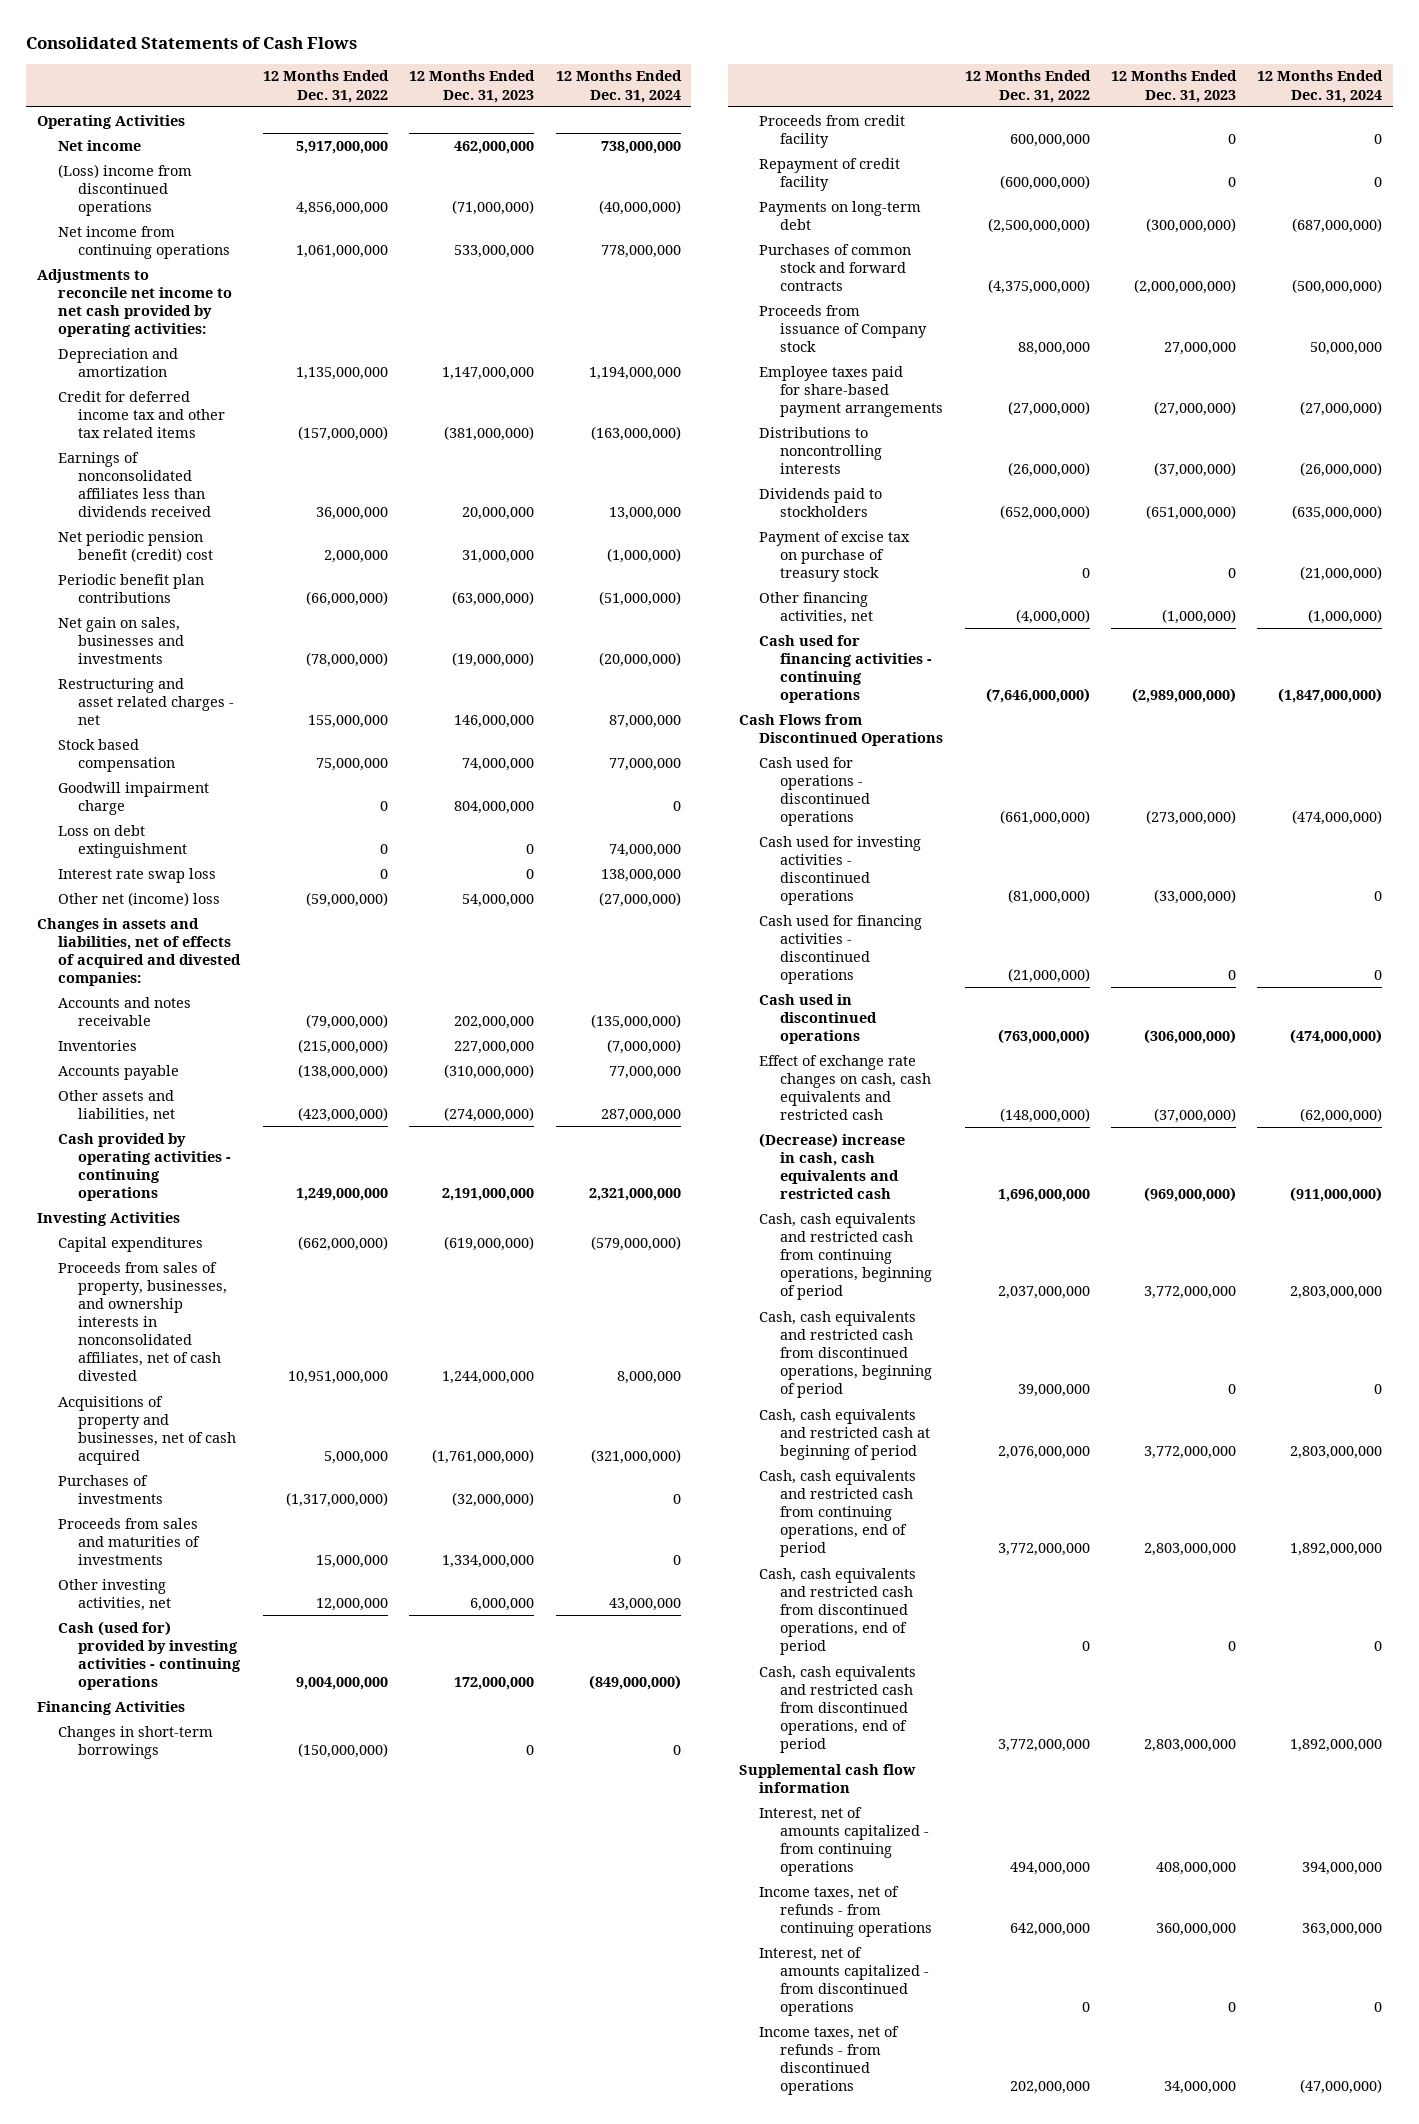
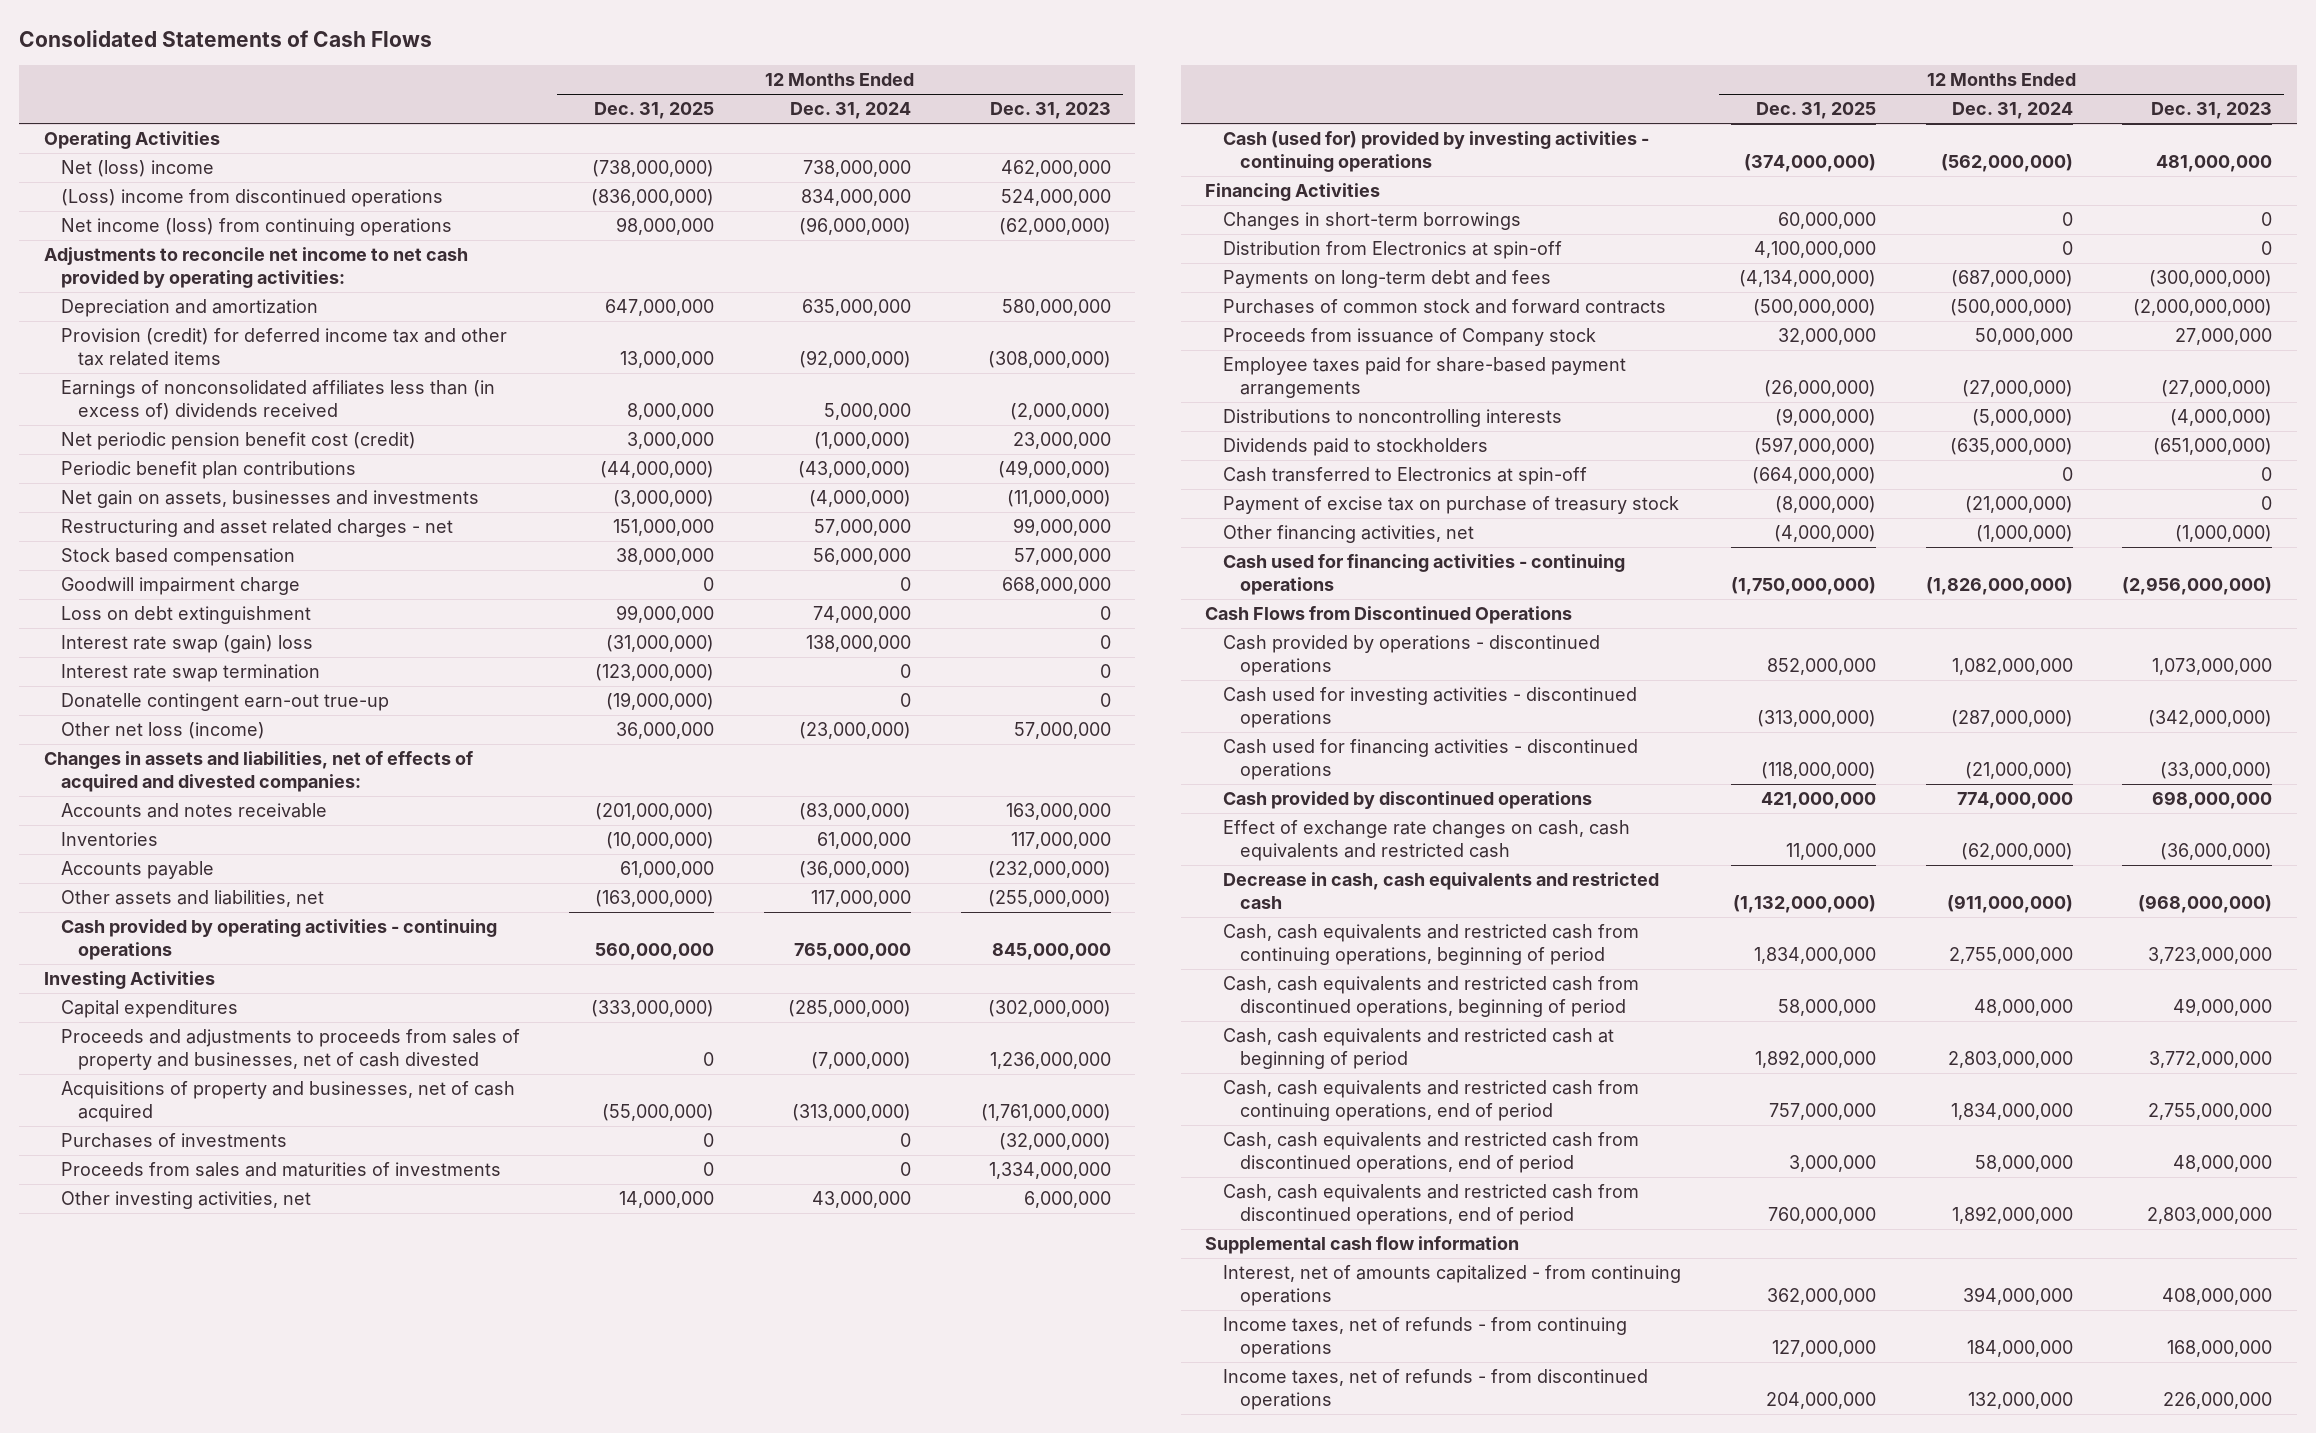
- | 12 Months Ended Dec. 31, 2022 | 12 Months Ended Dec. 31, 2023 | 12 Months Ended Dec. 31, 2024
+ | 12 Months Ended Dec. 31, 2025 | 12 Months Ended Dec. 31, 2024 | 12 Months Ended Dec. 31, 2023
- Net income | 5,917,000,000 | 462,000,000 | 738,000,000
- (Loss) income from discontinued operations | 4,856,000,000 | (71,000,000) | (40,000,000)
- Net income from continuing operations | 1,061,000,000 | 533,000,000 | 778,000,000
+ Net (loss) income | (738,000,000) | 738,000,000 | 462,000,000
+ (Loss) income from discontinued operations | (836,000,000) | 834,000,000 | 524,000,000
+ Net income (loss) from continuing operations | 98,000,000 | (96,000,000) | (62,000,000)
- Depreciation and amortization | 1,135,000,000 | 1,147,000,000 | 1,194,000,000
- Credit for deferred income tax and other tax related items | (157,000,000) | (381,000,000) | (163,000,000)
- Earnings of nonconsolidated affiliates less than dividends received | 36,000,000 | 20,000,000 | 13,000,000
- Net periodic pension benefit (credit) cost | 2,000,000 | 31,000,000 | (1,000,000)
- Periodic benefit plan contributions | (66,000,000) | (63,000,000) | (51,000,000)
- Net gain on sales, businesses and investments | (78,000,000) | (19,000,000) | (20,000,000)
- Restructuring and asset related charges - net | 155,000,000 | 146,000,000 | 87,000,000
- Stock based compensation | 75,000,000 | 74,000,000 | 77,000,000
- Goodwill impairment charge | 0 | 804,000,000 | 0
+ Depreciation and amortization | 647,000,000 | 635,000,000 | 580,000,000
+ Provision (credit) for deferred income tax and other tax related items | 13,000,000 | (92,000,000) | (308,000,000)
+ Earnings of nonconsolidated affiliates less than (in excess of) dividends received | 8,000,000 | 5,000,000 | (2,000,000)
+ Net periodic pension benefit cost (credit) | 3,000,000 | (1,000,000) | 23,000,000
+ Periodic benefit plan contributions | (44,000,000) | (43,000,000) | (49,000,000)
+ Net gain on assets, businesses and investments | (3,000,000) | (4,000,000) | (11,000,000)
+ Restructuring and asset related charges - net | 151,000,000 | 57,000,000 | 99,000,000
+ Stock based compensation | 38,000,000 | 56,000,000 | 57,000,000
+ Goodwill impairment charge | 0 | 0 | 668,000,000
- Interest rate swap loss | 0 | 0 | 138,000,000
- Other net (income) loss | (59,000,000) | 54,000,000 | (27,000,000)
+ Interest rate swap (gain) loss | (31,000,000) | 138,000,000 | 0
+ Interest rate swap termination | (123,000,000) | 0 | 0
+ Donatelle contingent earn-out true-up | (19,000,000) | 0 | 0
+ Other net loss (income) | 36,000,000 | (23,000,000) | 57,000,000
- Accounts and notes receivable | (79,000,000) | 202,000,000 | (135,000,000)
- Inventories | (215,000,000) | 227,000,000 | (7,000,000)
- Accounts payable | (138,000,000) | (310,000,000) | 77,000,000
- Other assets and liabilities, net | (423,000,000) | (274,000,000) | 287,000,000
- Cash provided by operating activities - continuing operations | 1,249,000,000 | 2,191,000,000 | 2,321,000,000
+ Accounts and notes receivable | (201,000,000) | (83,000,000) | 163,000,000
+ Inventories | (10,000,000) | 61,000,000 | 117,000,000
+ Accounts payable | 61,000,000 | (36,000,000) | (232,000,000)
+ Other assets and liabilities, net | (163,000,000) | 117,000,000 | (255,000,000)
+ Cash provided by operating activities - continuing operations | 560,000,000 | 765,000,000 | 845,000,000
- Capital expenditures | (662,000,000) | (619,000,000) | (579,000,000)
- Proceeds from sales of property, businesses, and ownership interests in nonconsolidated affiliates, net of cash divested | 10,951,000,000 | 1,244,000,000 | 8,000,000
- Acquisitions of property and businesses, net of cash acquired | 5,000,000 | (1,761,000,000) | (321,000,000)
+ Capital expenditures | (333,000,000) | (285,000,000) | (302,000,000)
+ Proceeds and adjustments to proceeds from sales of property and businesses, net of cash divested | 0 | (7,000,000) | 1,236,000,000
+ Acquisitions of property and businesses, net of cash acquired | (55,000,000) | (313,000,000) | (1,761,000,000)
- Cash (used for) provided by investing activities - continuing operations | 9,004,000,000 | 172,000,000 | (849,000,000)
+ Cash (used for) provided by investing activities - continuing operations | (374,000,000) | (562,000,000) | 481,000,000
- Proceeds from credit facility | 600,000,000 | 0 | 0
- Repayment of credit facility | (600,000,000) | 0 | 0
- Payments on long-term debt | (2,500,000,000) | (300,000,000) | (687,000,000)
+ Distribution from Electronics at spin-off | 4,100,000,000 | 0 | 0
+ Payments on long-term debt and fees | (4,134,000,000) | (687,000,000) | (300,000,000)
- Distributions to noncontrolling interests | (26,000,000) | (37,000,000) | (26,000,000)
+ Distributions to noncontrolling interests | (9,000,000) | (5,000,000) | (4,000,000)
+ Cash transferred to Electronics at spin-off | (664,000,000) | 0 | 0
- Cash used for financing activities - continuing operations | (7,646,000,000) | (2,989,000,000) | (1,847,000,000)
+ Cash used for financing activities - continuing operations | (1,750,000,000) | (1,826,000,000) | (2,956,000,000)
- Cash used for operations - discontinued operations | (661,000,000) | (273,000,000) | (474,000,000)
- Cash used for investing activities - discontinued operations | (81,000,000) | (33,000,000) | 0
- Cash used for financing activities - discontinued operations | (21,000,000) | 0 | 0
- Cash used in discontinued operations | (763,000,000) | (306,000,000) | (474,000,000)
- Effect of exchange rate changes on cash, cash equivalents and restricted cash | (148,000,000) | (37,000,000) | (62,000,000)
- (Decrease) increase in cash, cash equivalents and restricted cash | 1,696,000,000 | (969,000,000) | (911,000,000)
- Cash, cash equivalents and restricted cash from continuing operations, beginning of period | 2,037,000,000 | 3,772,000,000 | 2,803,000,000
- Cash, cash equivalents and restricted cash from discontinued operations, beginning of period | 39,000,000 | 0 | 0
+ Cash provided by operations - discontinued operations | 852,000,000 | 1,082,000,000 | 1,073,000,000
+ Cash used for investing activities - discontinued operations | (313,000,000) | (287,000,000) | (342,000,000)
+ Cash used for financing activities - discontinued operations | (118,000,000) | (21,000,000) | (33,000,000)
+ Cash provided by discontinued operations | 421,000,000 | 774,000,000 | 698,000,000
+ Effect of exchange rate changes on cash, cash equivalents and restricted cash | 11,000,000 | (62,000,000) | (36,000,000)
+ Decrease in cash, cash equivalents and restricted cash | (1,132,000,000) | (911,000,000) | (968,000,000)
+ Cash, cash equivalents and restricted cash from continuing operations, beginning of period | 1,834,000,000 | 2,755,000,000 | 3,723,000,000
+ Cash, cash equivalents and restricted cash from discontinued operations, beginning of period | 58,000,000 | 48,000,000 | 49,000,000
- Cash, cash equivalents and restricted cash from continuing operations, end of period | 3,772,000,000 | 2,803,000,000 | 1,892,000,000
- Cash, cash equivalents and restricted cash from discontinued operations, end of period | 0 | 0 | 0
+ Cash, cash equivalents and restricted cash from continuing operations, end of period | 757,000,000 | 1,834,000,000 | 2,755,000,000
+ Cash, cash equivalents and restricted cash from discontinued operations, end of period | 3,000,000 | 58,000,000 | 48,000,000
- Income taxes, net of refunds - from continuing operations | 642,000,000 | 360,000,000 | 363,000,000
- Interest, net of amounts capitalized - from discontinued operations | 0 | 0 | 0
- Income taxes, net of refunds - from discontinued operations | 202,000,000 | 34,000,000 | (47,000,000)
+ Income taxes, net of refunds - from continuing operations | 127,000,000 | 184,000,000 | 168,000,000
+ Income taxes, net of refunds - from discontinued operations | 204,000,000 | 132,000,000 | 226,000,000

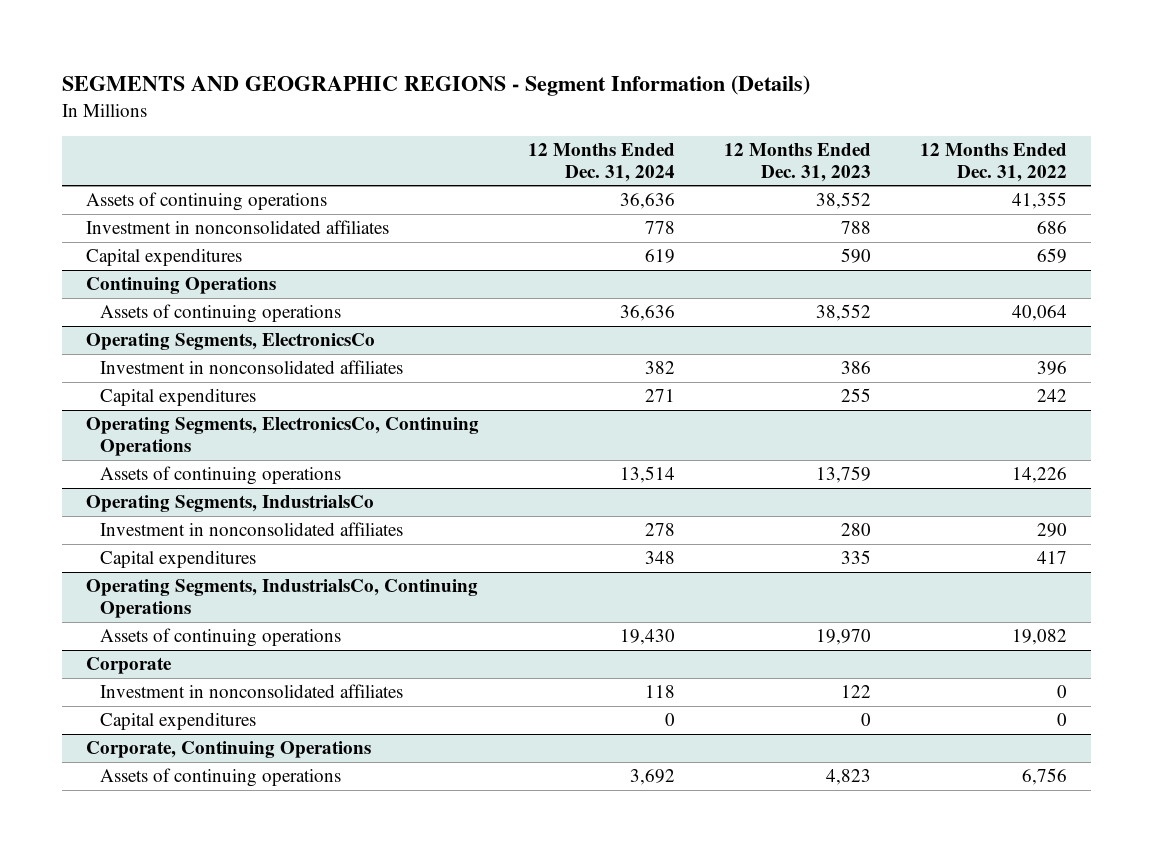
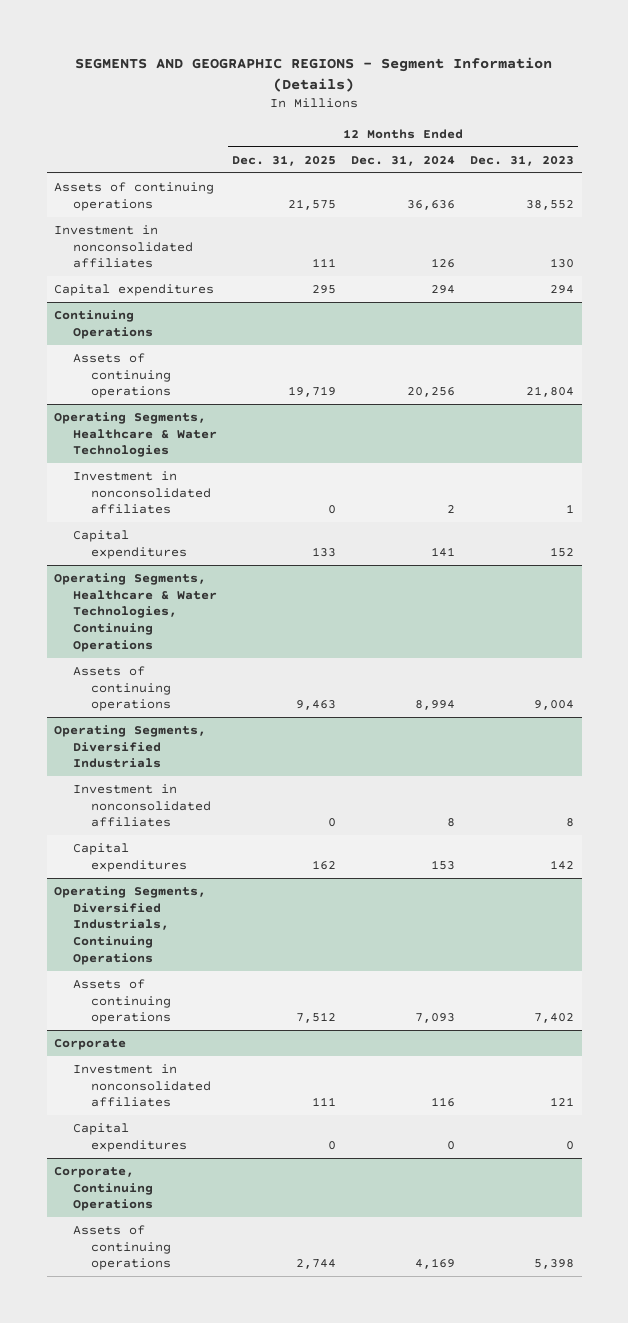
- | 12 Months Ended Dec. 31, 2024 | 12 Months Ended Dec. 31, 2023 | 12 Months Ended Dec. 31, 2022
+ | 12 Months Ended Dec. 31, 2025 | 12 Months Ended Dec. 31, 2024 | 12 Months Ended Dec. 31, 2023
- Investment in nonconsolidated affiliates | 778 | 788 | 686
- Capital expenditures | 619 | 590 | 659
+ Investment in nonconsolidated affiliates | 111 | 126 | 130
+ Capital expenditures | 295 | 294 | 294
@ Continuing Operations
- Assets of continuing operations | 36,636 | 38,552 | 40,064
- Operating Segments, ElectronicsCo
- Investment in nonconsolidated affiliates | 382 | 386 | 396
- Capital expenditures | 271 | 255 | 242
- Operating Segments, ElectronicsCo, Continuing Operations
- Assets of continuing operations | 13,514 | 13,759 | 14,226
- Operating Segments, IndustrialsCo
- Investment in nonconsolidated affiliates | 278 | 280 | 290
- Capital expenditures | 348 | 335 | 417
- Operating Segments, IndustrialsCo, Continuing Operations
- Assets of continuing operations | 19,430 | 19,970 | 19,082
@ Continuing Operations
+ Assets of continuing operations | 19,719 | 20,256 | 21,804
+ Operating Segments, Healthcare & Water Technologies
+ Investment in nonconsolidated affiliates | 0 | 2 | 1
+ Capital expenditures | 133 | 141 | 152
+ Operating Segments, Healthcare & Water Technologies, Continuing Operations
+ Assets of continuing operations | 9,463 | 8,994 | 9,004
+ Operating Segments, Diversified Industrials
+ Investment in nonconsolidated affiliates | 0 | 8 | 8
+ Capital expenditures | 162 | 153 | 142
+ Operating Segments, Diversified Industrials, Continuing Operations
+ Assets of continuing operations | 7,512 | 7,093 | 7,402
@ Corporate
- Investment in nonconsolidated affiliates | 118 | 122 | 0
+ Investment in nonconsolidated affiliates | 111 | 116 | 121
@ Corporate, Continuing Operations
- Assets of continuing operations | 3,692 | 4,823 | 6,756
+ Assets of continuing operations | 2,744 | 4,169 | 5,398

